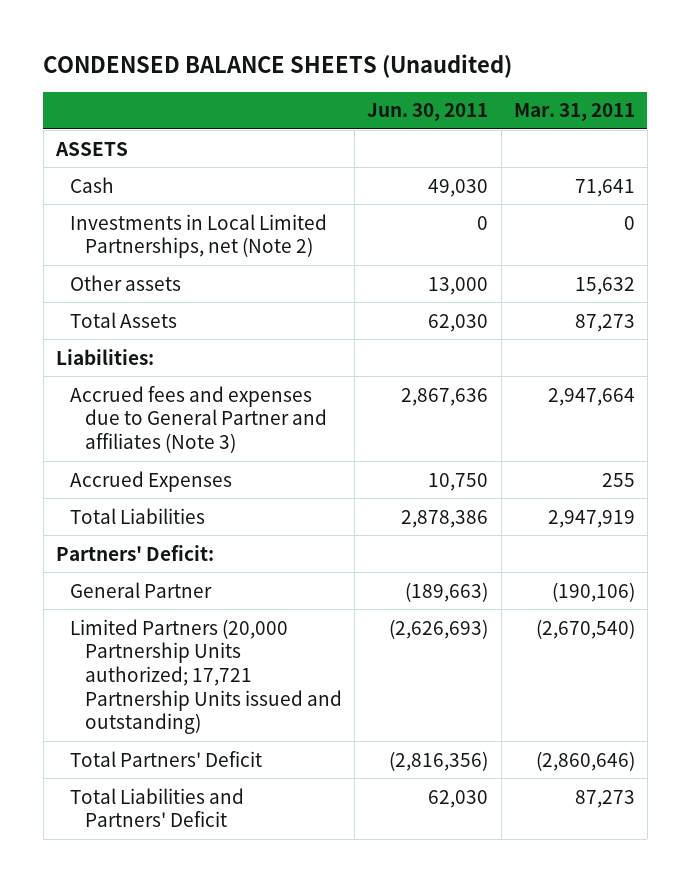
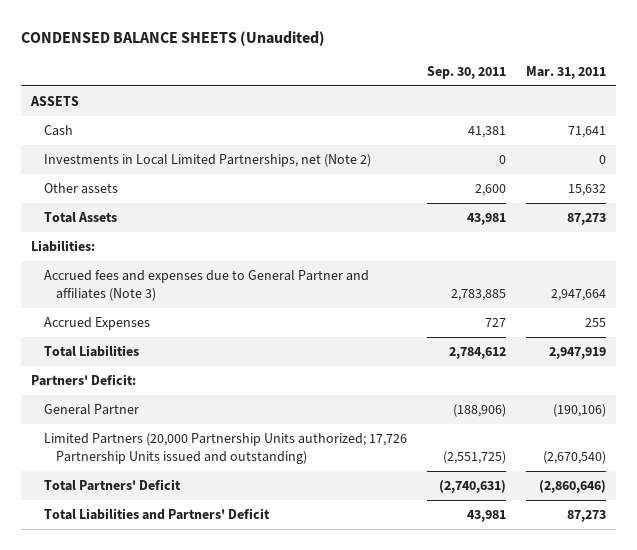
- | Jun. 30, 2011 | Mar. 31, 2011
+ | Sep. 30, 2011 | Mar. 31, 2011
- Limited Partners (20,000 Partnership Units authorized; 17,721 Partnership Units issued and outstanding) | (2,626,693) | (2,670,540)
+ Limited Partners (20,000 Partnership Units authorized; 17,726 Partnership Units issued and outstanding) | (2,551,725) | (2,670,540)

